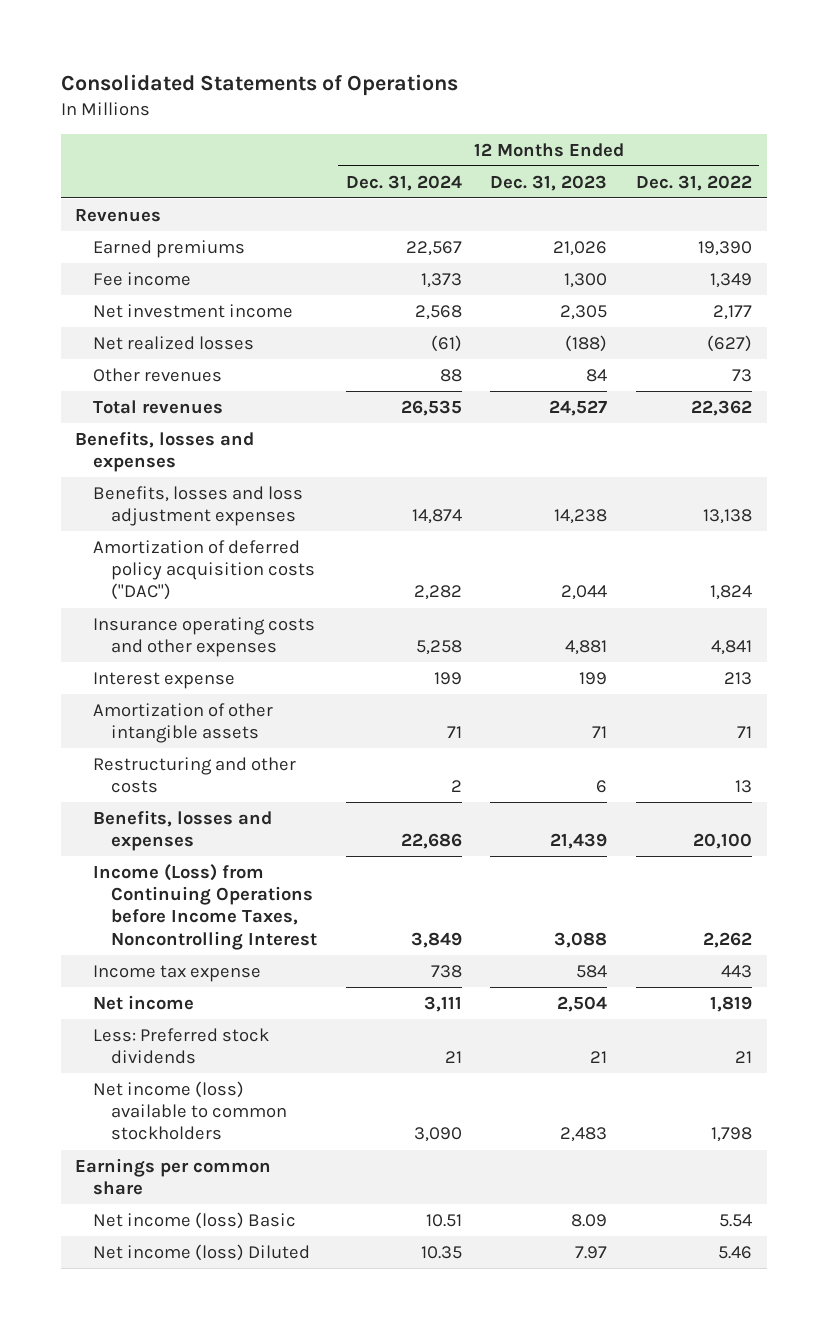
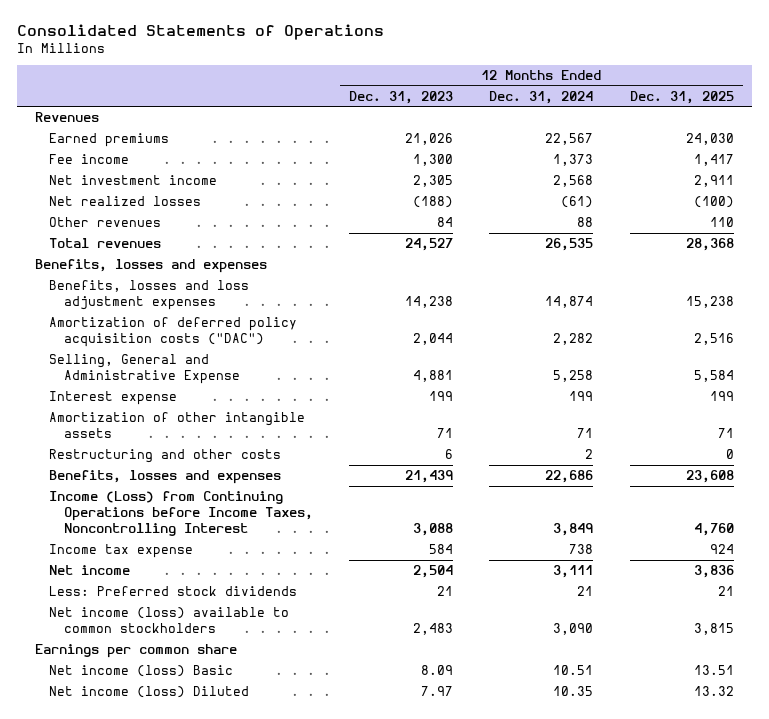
- | 12 Months Ended Dec. 31, 2024 | 12 Months Ended Dec. 31, 2023 | 12 Months Ended Dec. 31, 2022
+ | 12 Months Ended Dec. 31, 2023 | 12 Months Ended Dec. 31, 2024 | 12 Months Ended Dec. 31, 2025
- Insurance operating costs and other expenses | 5,258 | 4,881 | 4,841
+ Selling, General and Administrative Expense | 4,881 | 5,258 | 5,584

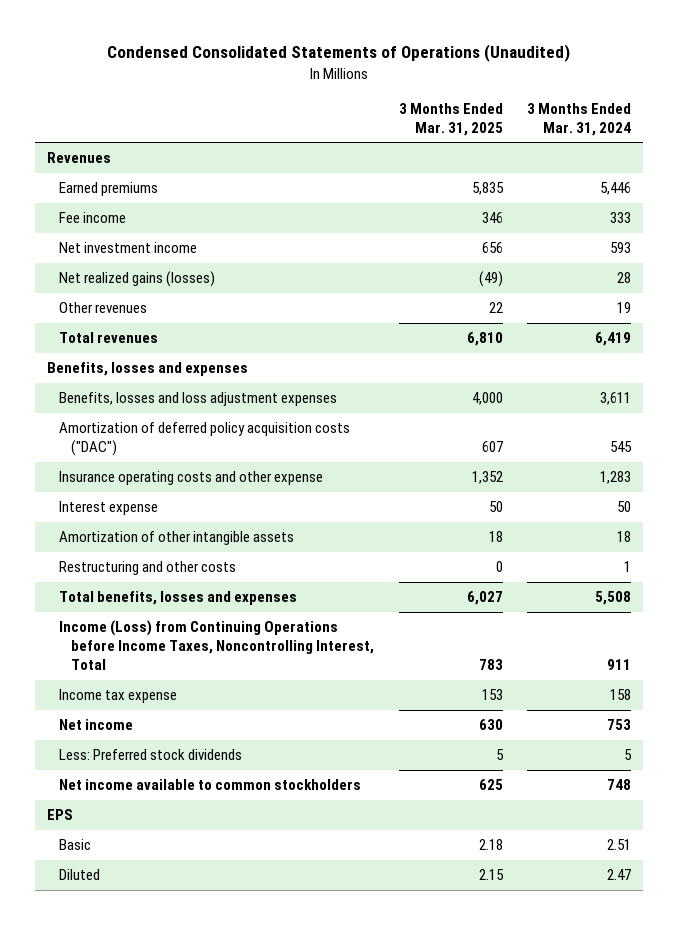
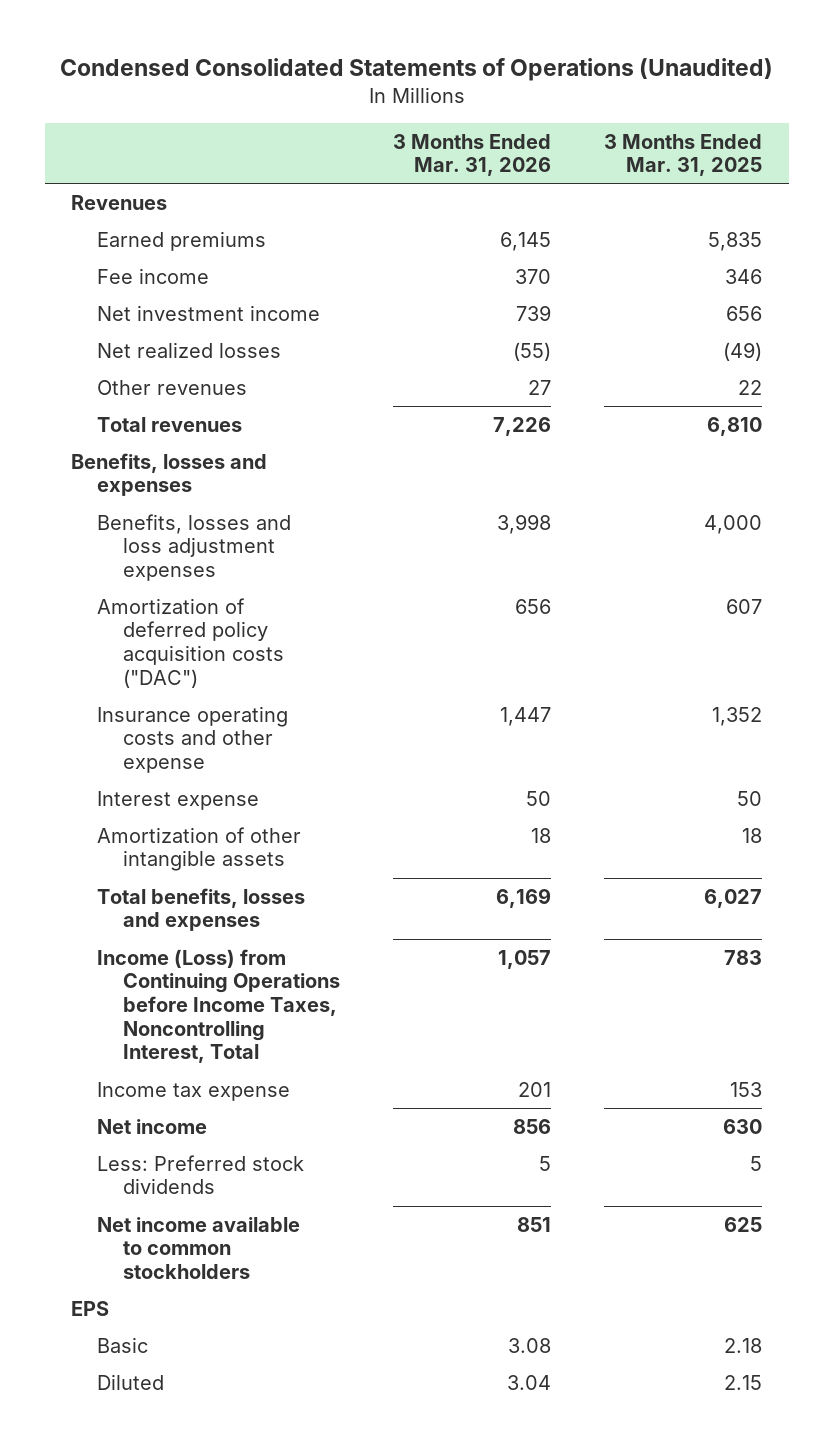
- | 3 Months Ended Mar. 31, 2025 | 3 Months Ended Mar. 31, 2024
+ | 3 Months Ended Mar. 31, 2026 | 3 Months Ended Mar. 31, 2025
- Net realized gains (losses) | (49) | 28
+ Net realized losses | (55) | (49)
- Restructuring and other costs | 0 | 1

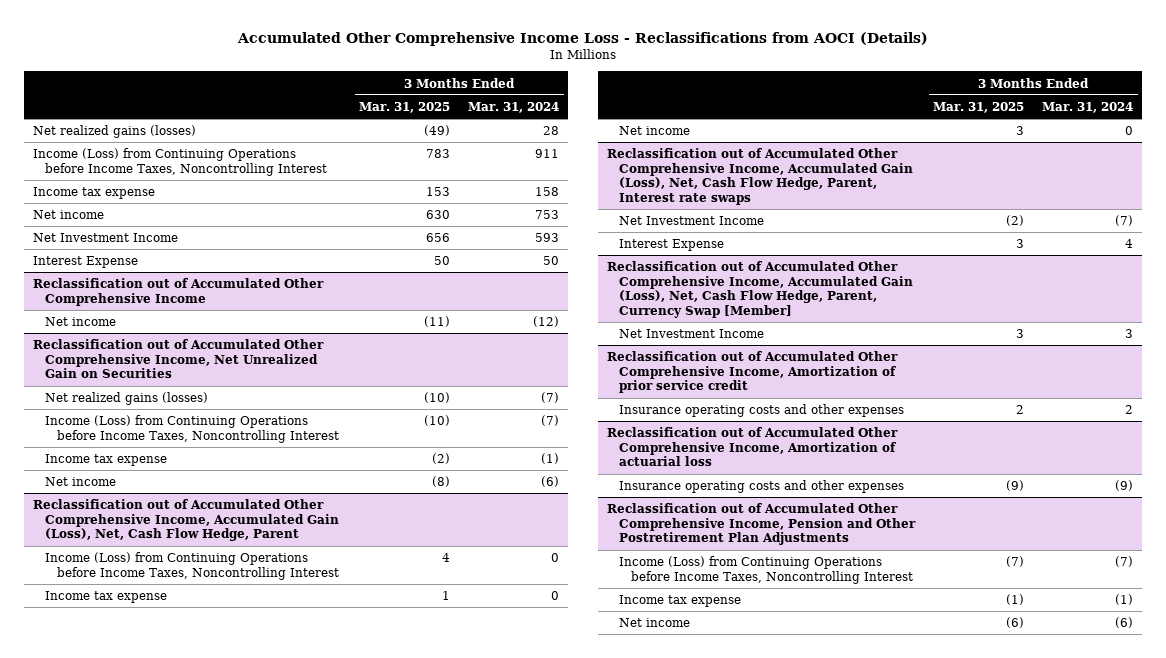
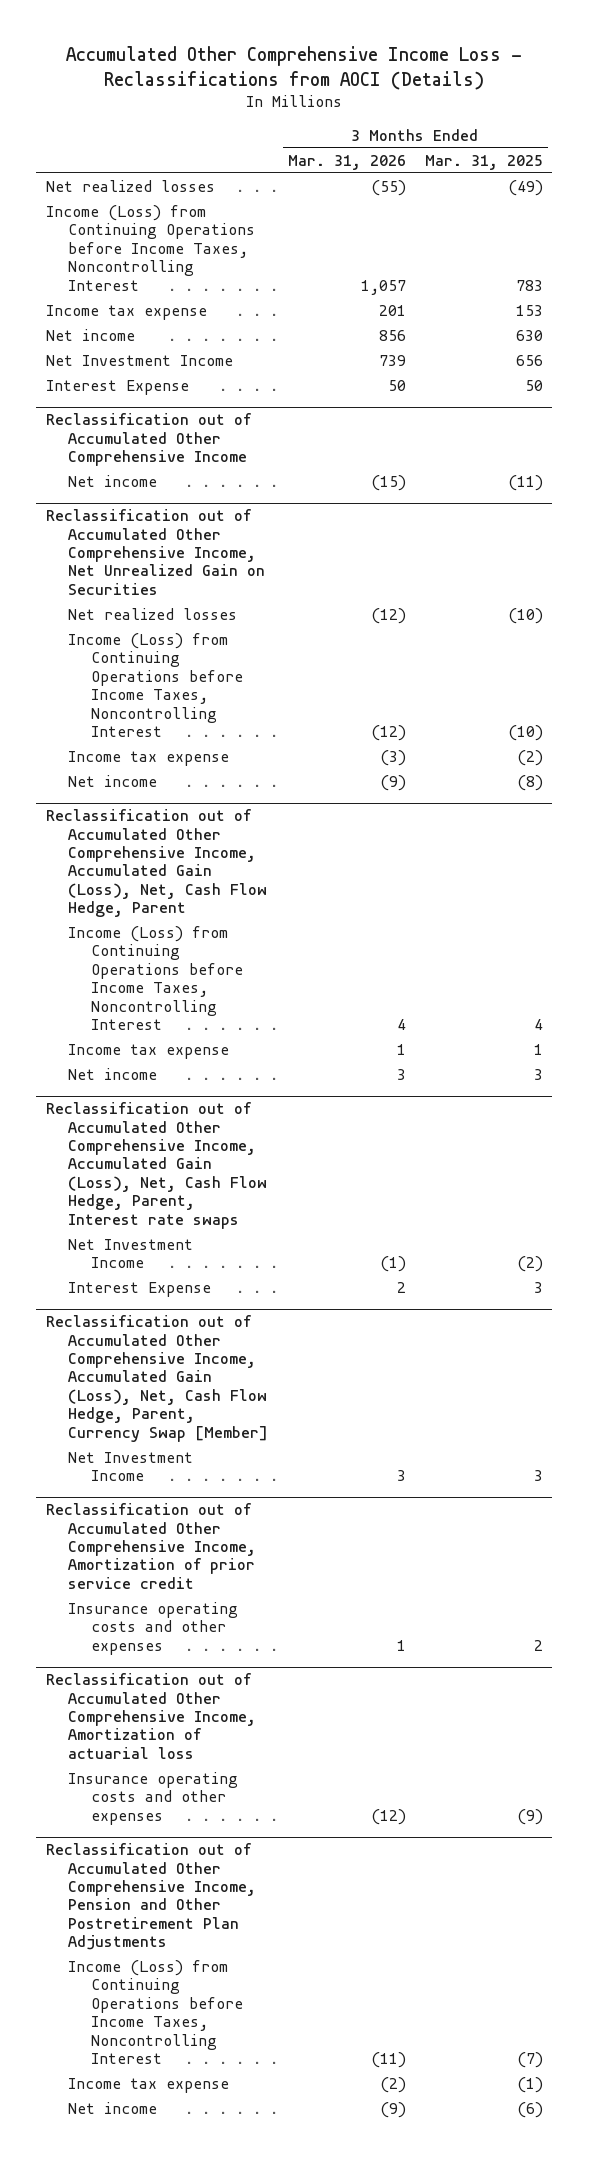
- | 3 Months Ended Mar. 31, 2025 | 3 Months Ended Mar. 31, 2024
+ | 3 Months Ended Mar. 31, 2026 | 3 Months Ended Mar. 31, 2025
- Net realized gains (losses) | (49) | 28
+ Net realized losses | (55) | (49)
@ Reclassification out of Accumulated Other Comprehensive Income, Net Unrealized Gain on Securities
- Net realized gains (losses) | (10) | (7)
+ Net realized losses | (12) | (10)

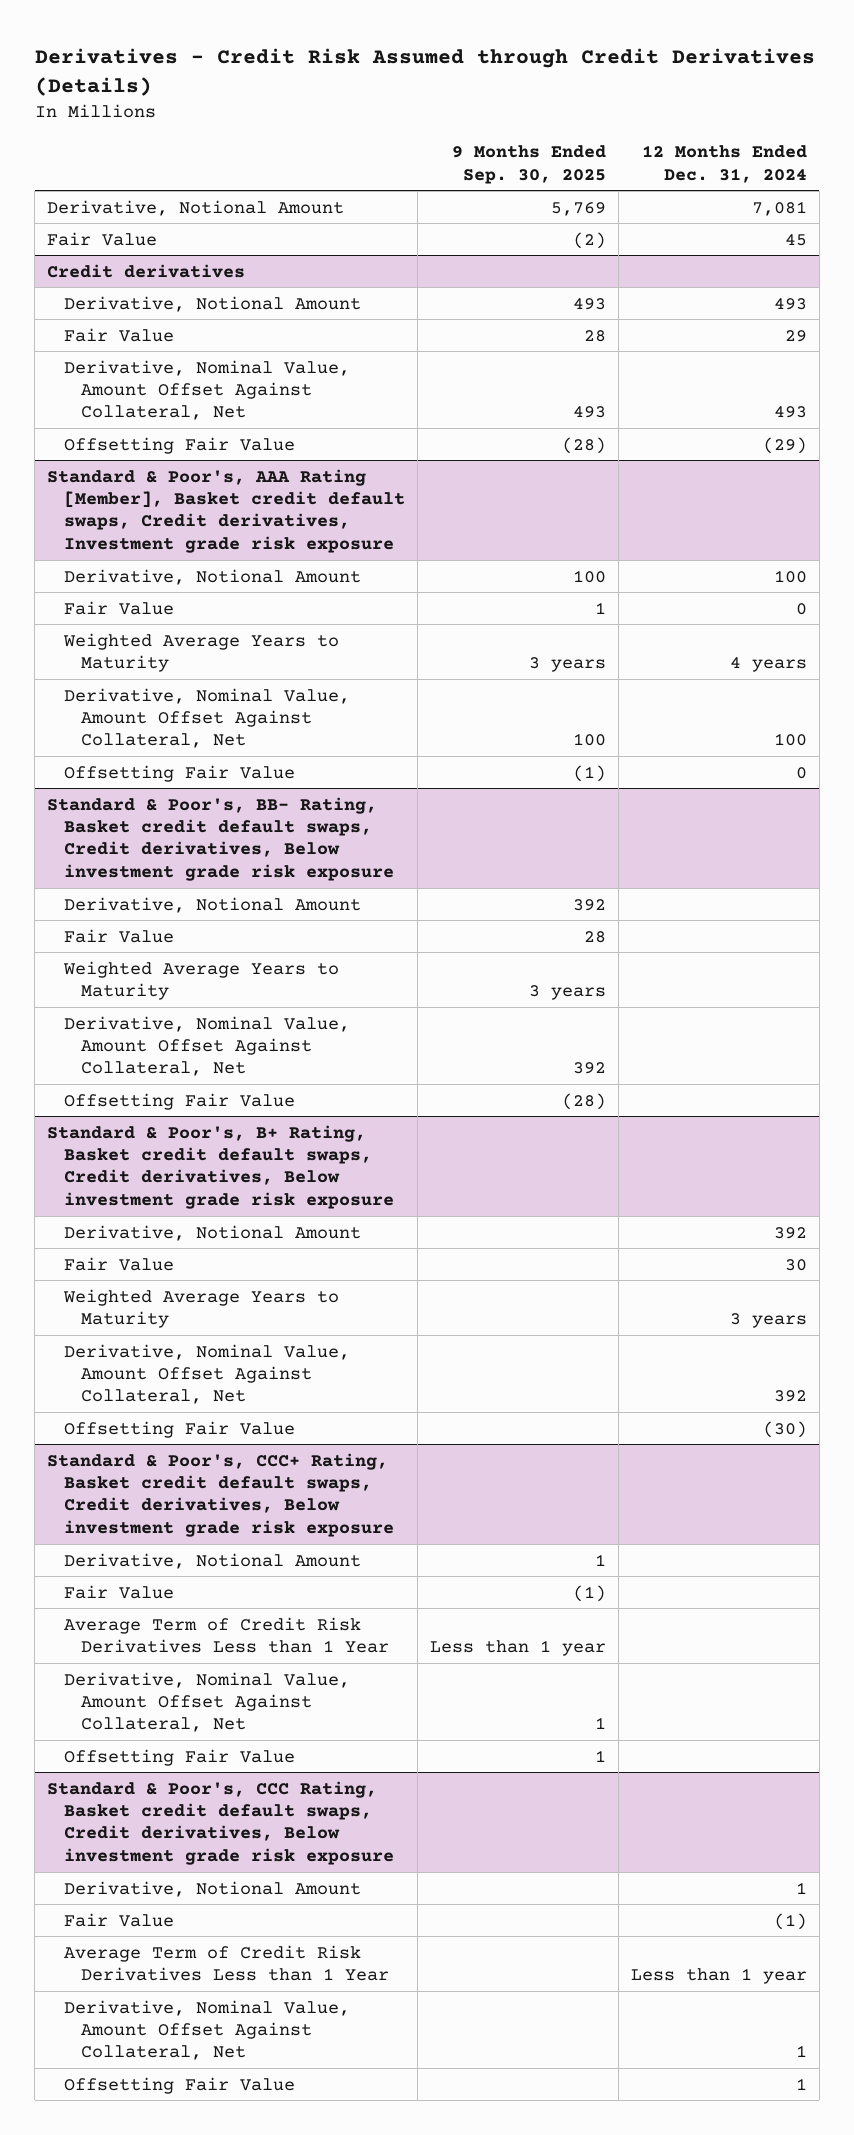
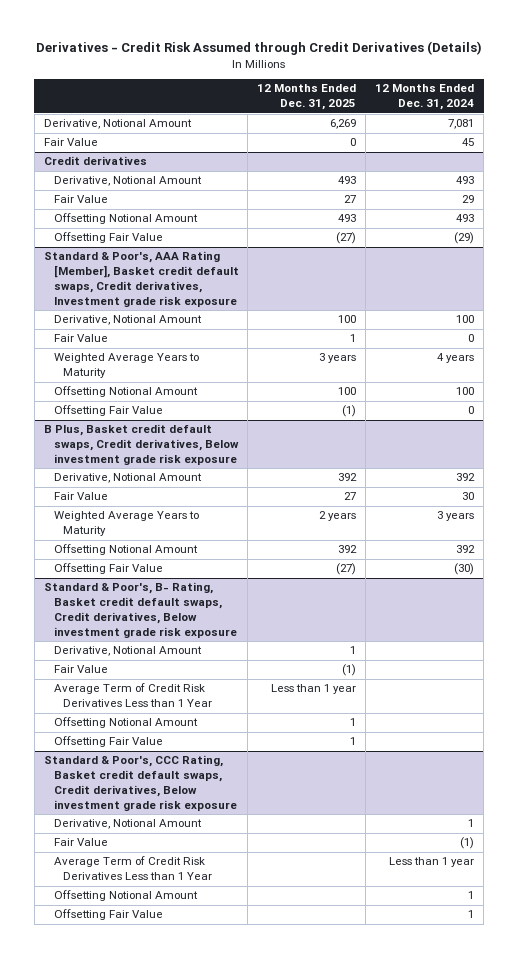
- | 9 Months Ended Sep. 30, 2025 | 12 Months Ended Dec. 31, 2024
+ | 12 Months Ended Dec. 31, 2025 | 12 Months Ended Dec. 31, 2024
@ Credit derivatives
- Derivative, Nominal Value, Amount Offset Against Collateral, Net | 493 | 493
+ Offsetting Notional Amount | 493 | 493
@ Standard & Poor's, AAA Rating [Member], Basket credit default swaps, Credit derivatives, Investment grade risk exposure
- Derivative, Nominal Value, Amount Offset Against Collateral, Net | 100 | 100
+ Offsetting Notional Amount | 100 | 100
- Standard & Poor's, BB- Rating, Basket credit default swaps, Credit derivatives, Below investment grade risk exposure
- Derivative, Notional Amount | 392 |
- Fair Value | 28 |
- Weighted Average Years to Maturity | 3 years |
- Derivative, Nominal Value, Amount Offset Against Collateral, Net | 392 |
- Offsetting Fair Value | (28) |
- Standard & Poor's, B+ Rating, Basket credit default swaps, Credit derivatives, Below investment grade risk exposure
+ B Plus, Basket credit default swaps, Credit derivatives, Below investment grade risk exposure
- Derivative, Nominal Value, Amount Offset Against Collateral, Net | | 392
+ Offsetting Notional Amount | 392 | 392
- Standard & Poor's, CCC+ Rating, Basket credit default swaps, Credit derivatives, Below investment grade risk exposure
+ Standard & Poor's, B- Rating, Basket credit default swaps, Credit derivatives, Below investment grade risk exposure
- Derivative, Nominal Value, Amount Offset Against Collateral, Net | 1 |
+ Offsetting Notional Amount | 1 |
@ Standard & Poor's, CCC Rating, Basket credit default swaps, Credit derivatives, Below investment grade risk exposure
- Derivative, Nominal Value, Amount Offset Against Collateral, Net | | 1
+ Offsetting Notional Amount | | 1

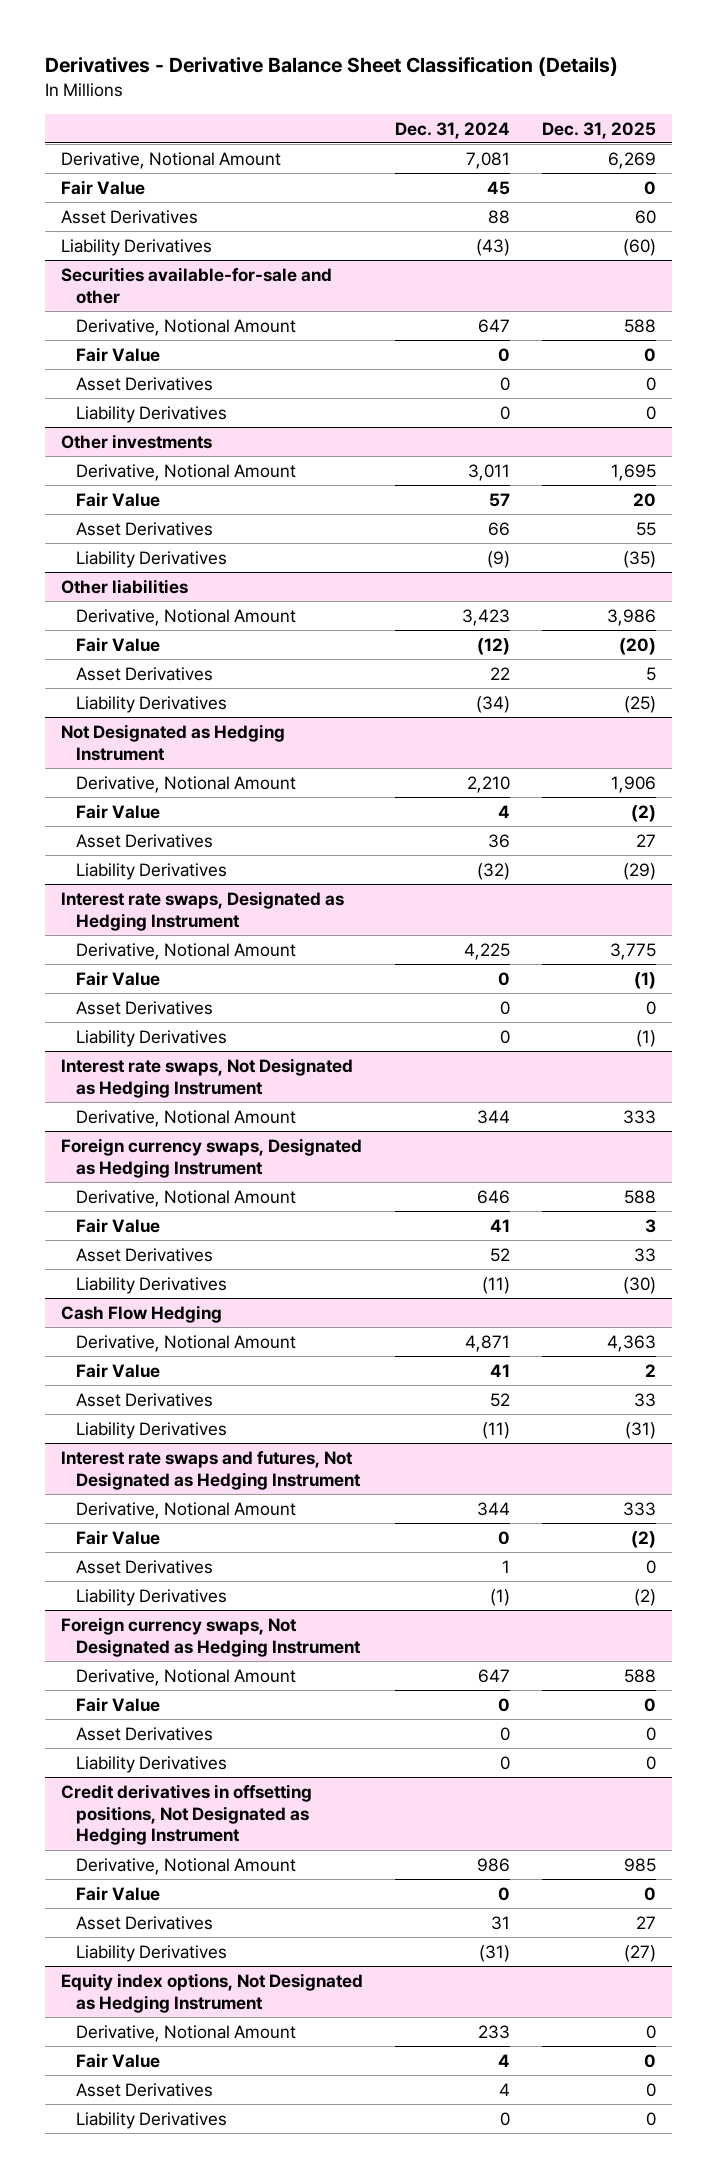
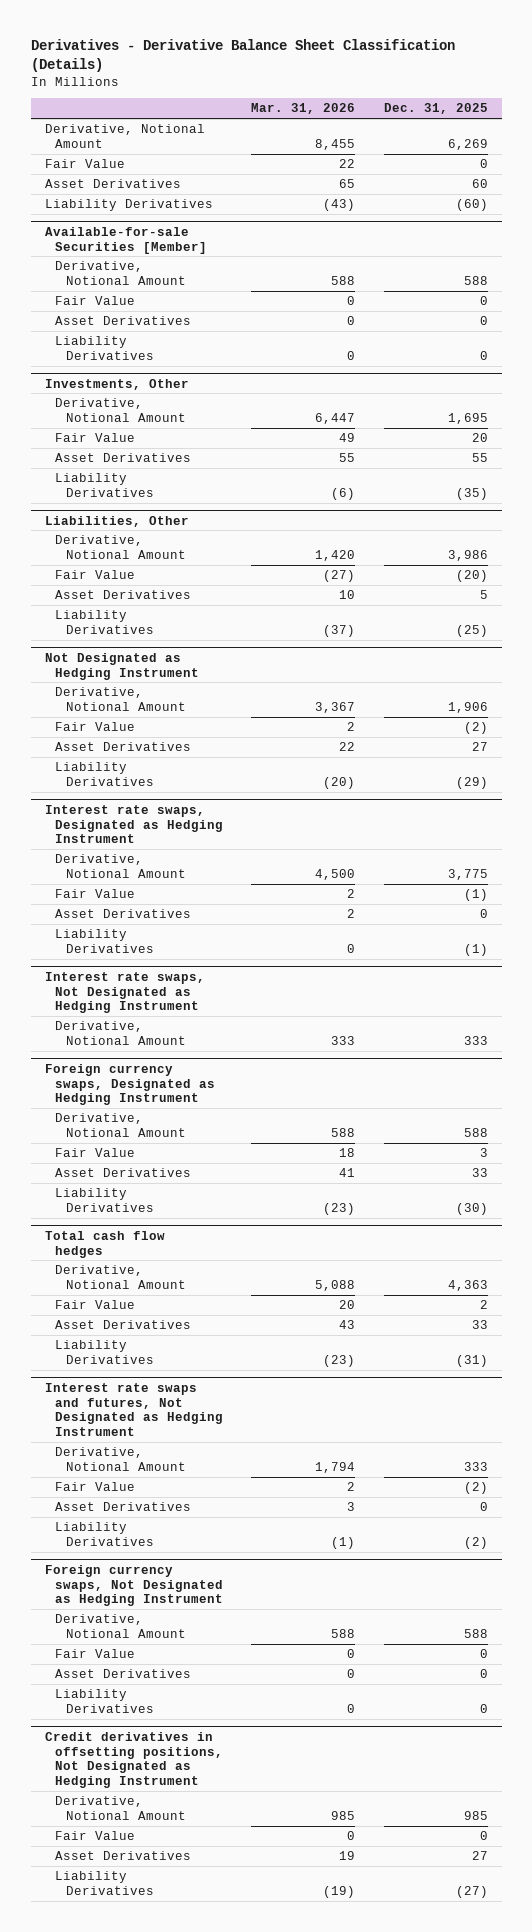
- | Dec. 31, 2024 | Dec. 31, 2025
+ | Mar. 31, 2026 | Dec. 31, 2025
- Securities available-for-sale and other
+ Available-for-sale Securities [Member]
- Other investments
+ Investments, Other
- Other liabilities
+ Liabilities, Other
- Cash Flow Hedging
+ Total cash flow hedges
- Equity index options, Not Designated as Hedging Instrument
- Derivative, Notional Amount | 233 | 0
- Fair Value | 4 | 0
- Asset Derivatives | 4 | 0
- Liability Derivatives | 0 | 0

